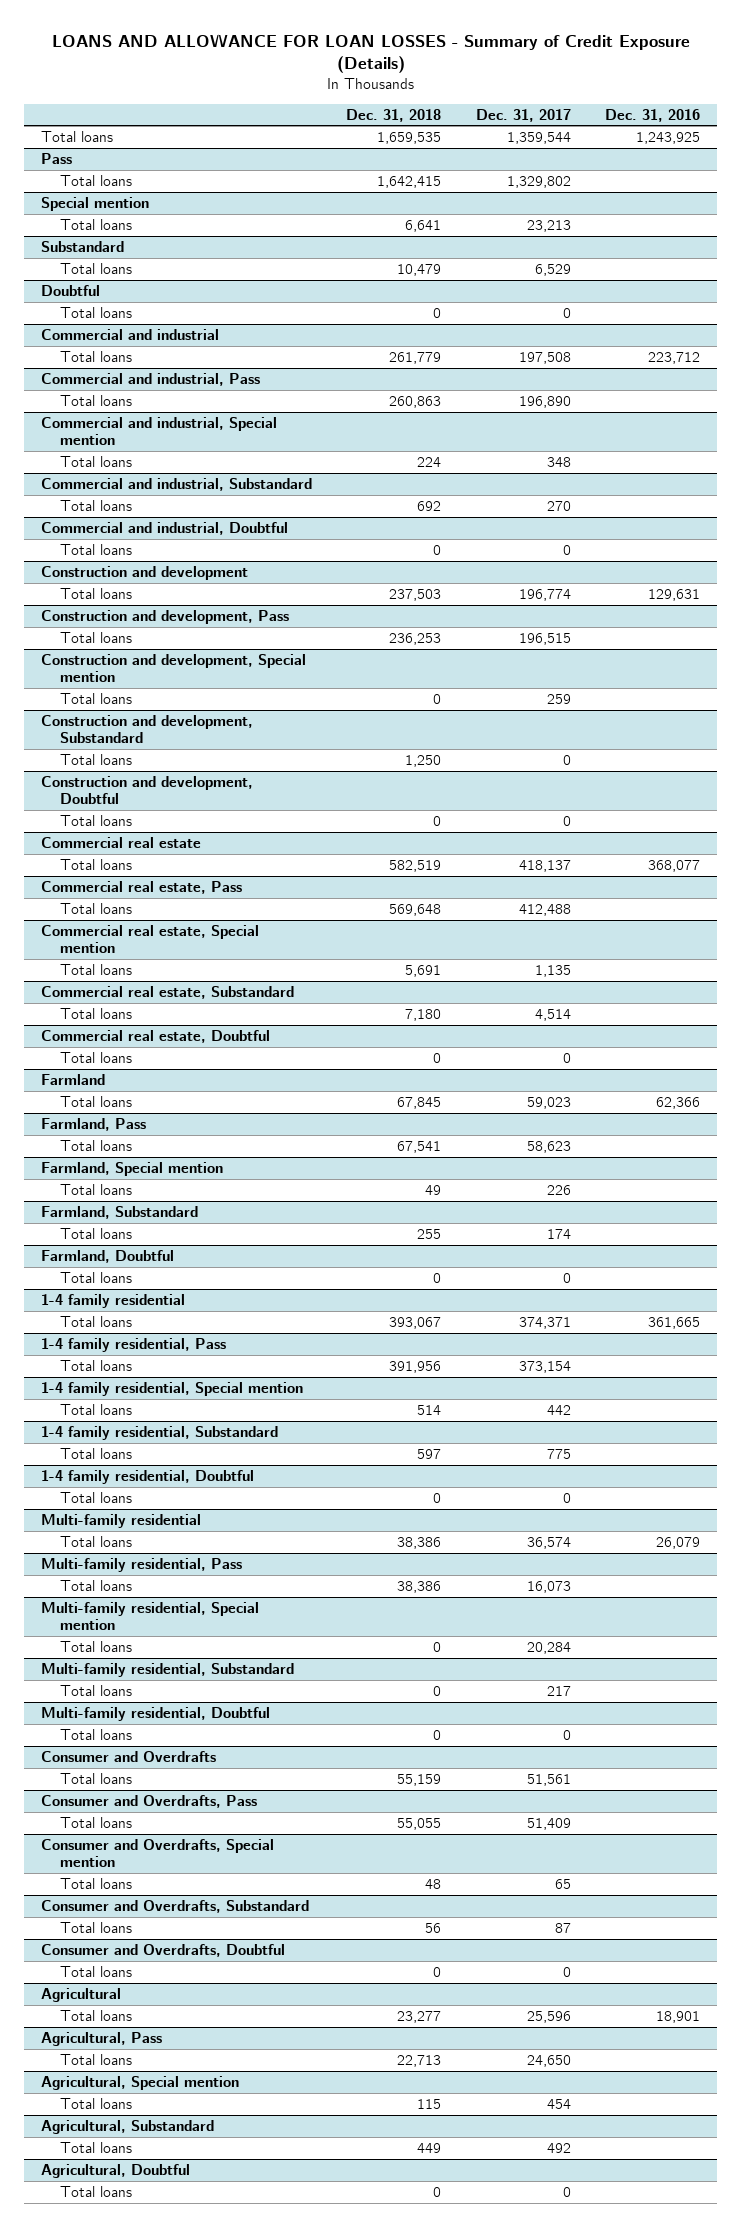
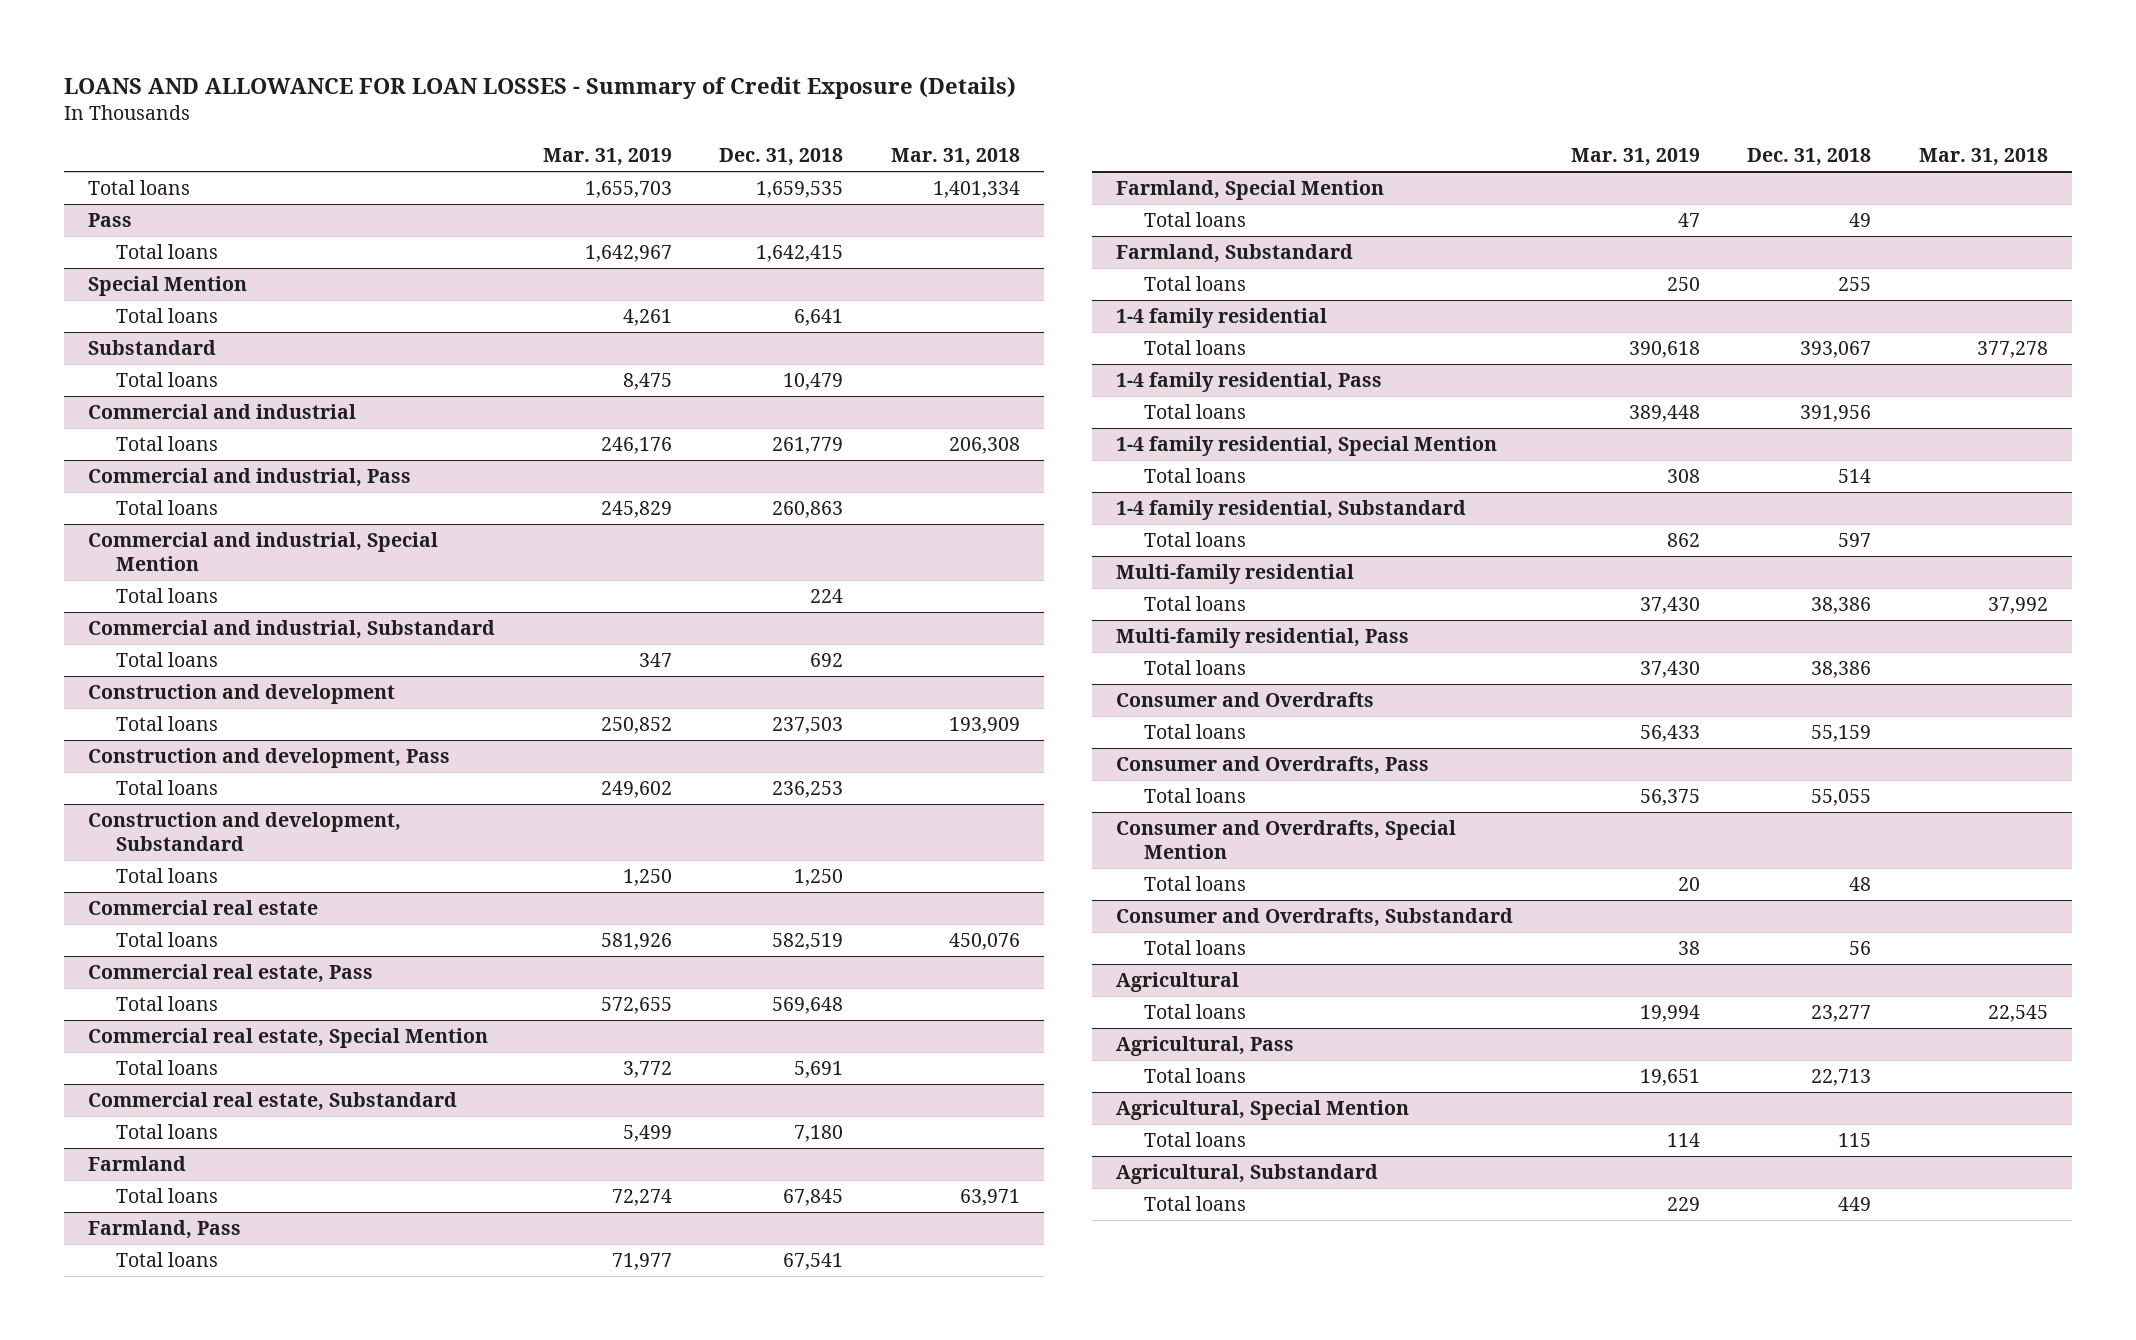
- | Dec. 31, 2018 | Dec. 31, 2017 | Dec. 31, 2016
+ | Mar. 31, 2019 | Dec. 31, 2018 | Mar. 31, 2018
- Special mention
+ Special Mention
- Doubtful
- Total loans | 0 | 0 |
- Commercial and industrial, Special mention
+ Commercial and industrial, Special Mention
- Commercial and industrial, Doubtful
- Total loans | 0 | 0 |
- Construction and development, Special mention
- Total loans | 0 | 259 |
- Construction and development, Doubtful
- Total loans | 0 | 0 |
- Commercial real estate, Special mention
+ Commercial real estate, Special Mention
- Commercial real estate, Doubtful
- Total loans | 0 | 0 |
- Farmland, Special mention
+ Farmland, Special Mention
- Farmland, Doubtful
- Total loans | 0 | 0 |
- 1-4 family residential, Special mention
+ 1-4 family residential, Special Mention
- 1-4 family residential, Doubtful
- Total loans | 0 | 0 |
- Multi-family residential, Special mention
- Total loans | 0 | 20,284 |
- Multi-family residential, Substandard
- Total loans | 0 | 217 |
- Multi-family residential, Doubtful
- Total loans | 0 | 0 |
- Consumer and Overdrafts, Special mention
+ Consumer and Overdrafts, Special Mention
- Consumer and Overdrafts, Doubtful
- Total loans | 0 | 0 |
- Agricultural, Special mention
+ Agricultural, Special Mention
- Agricultural, Doubtful
- Total loans | 0 | 0 |

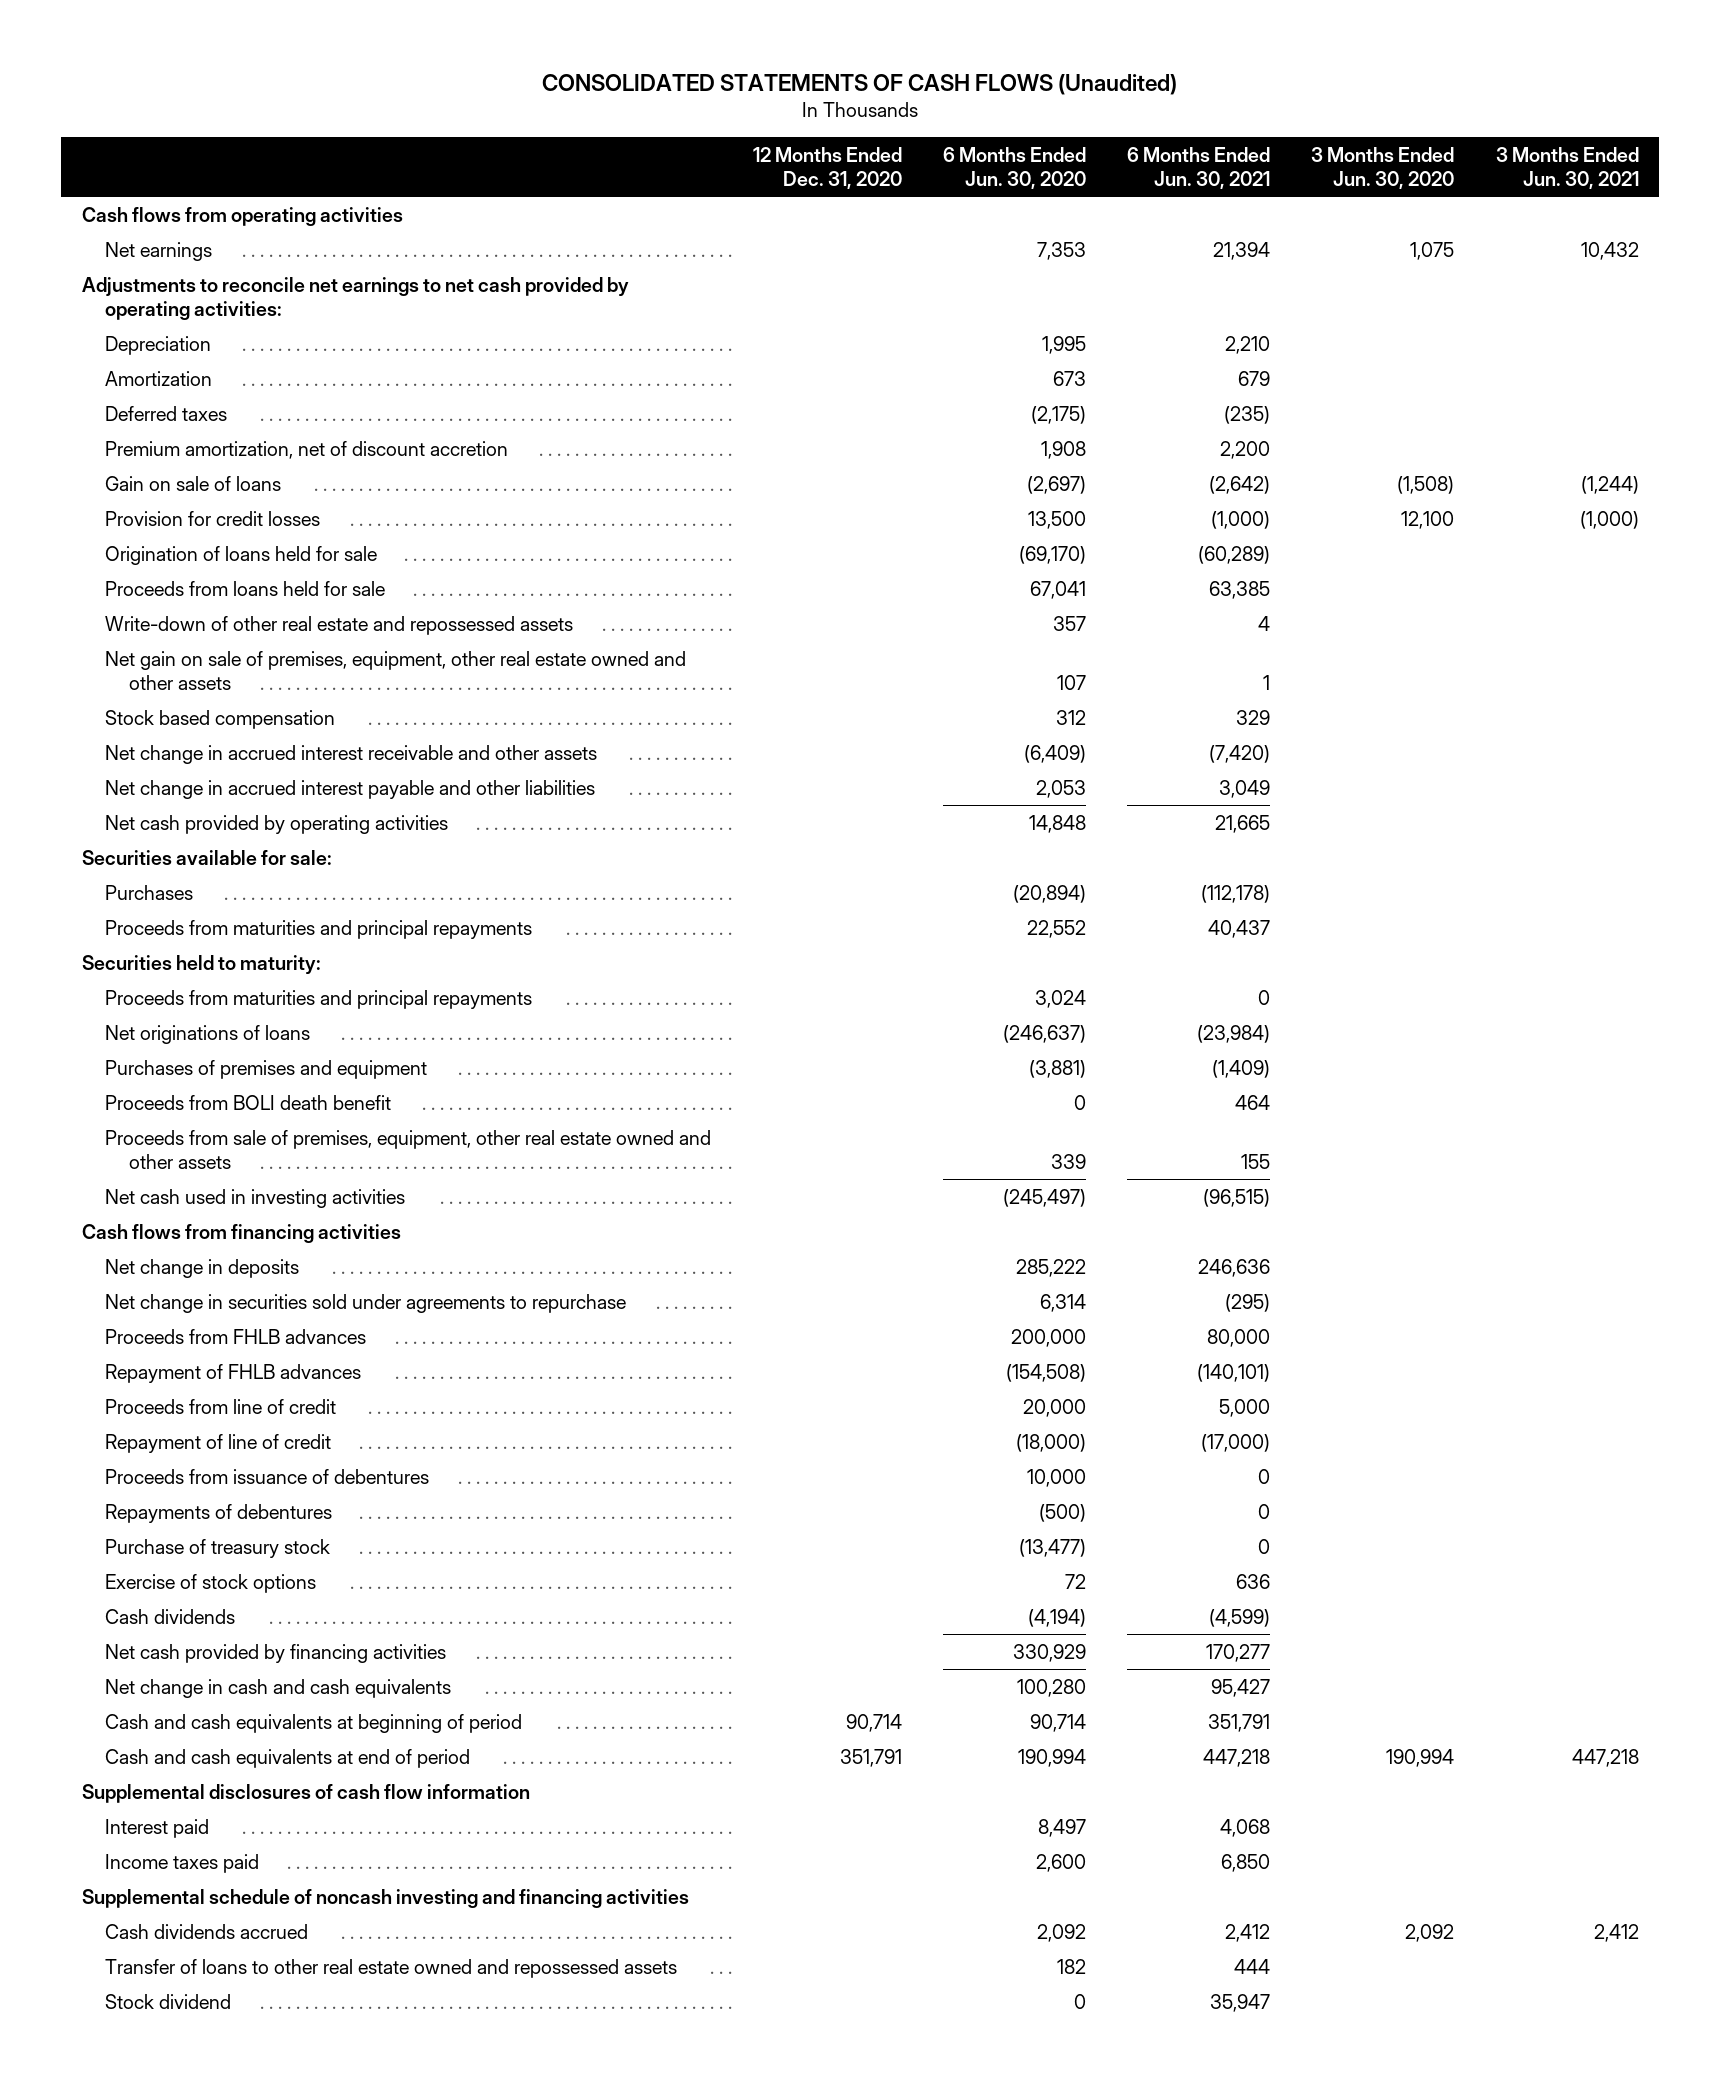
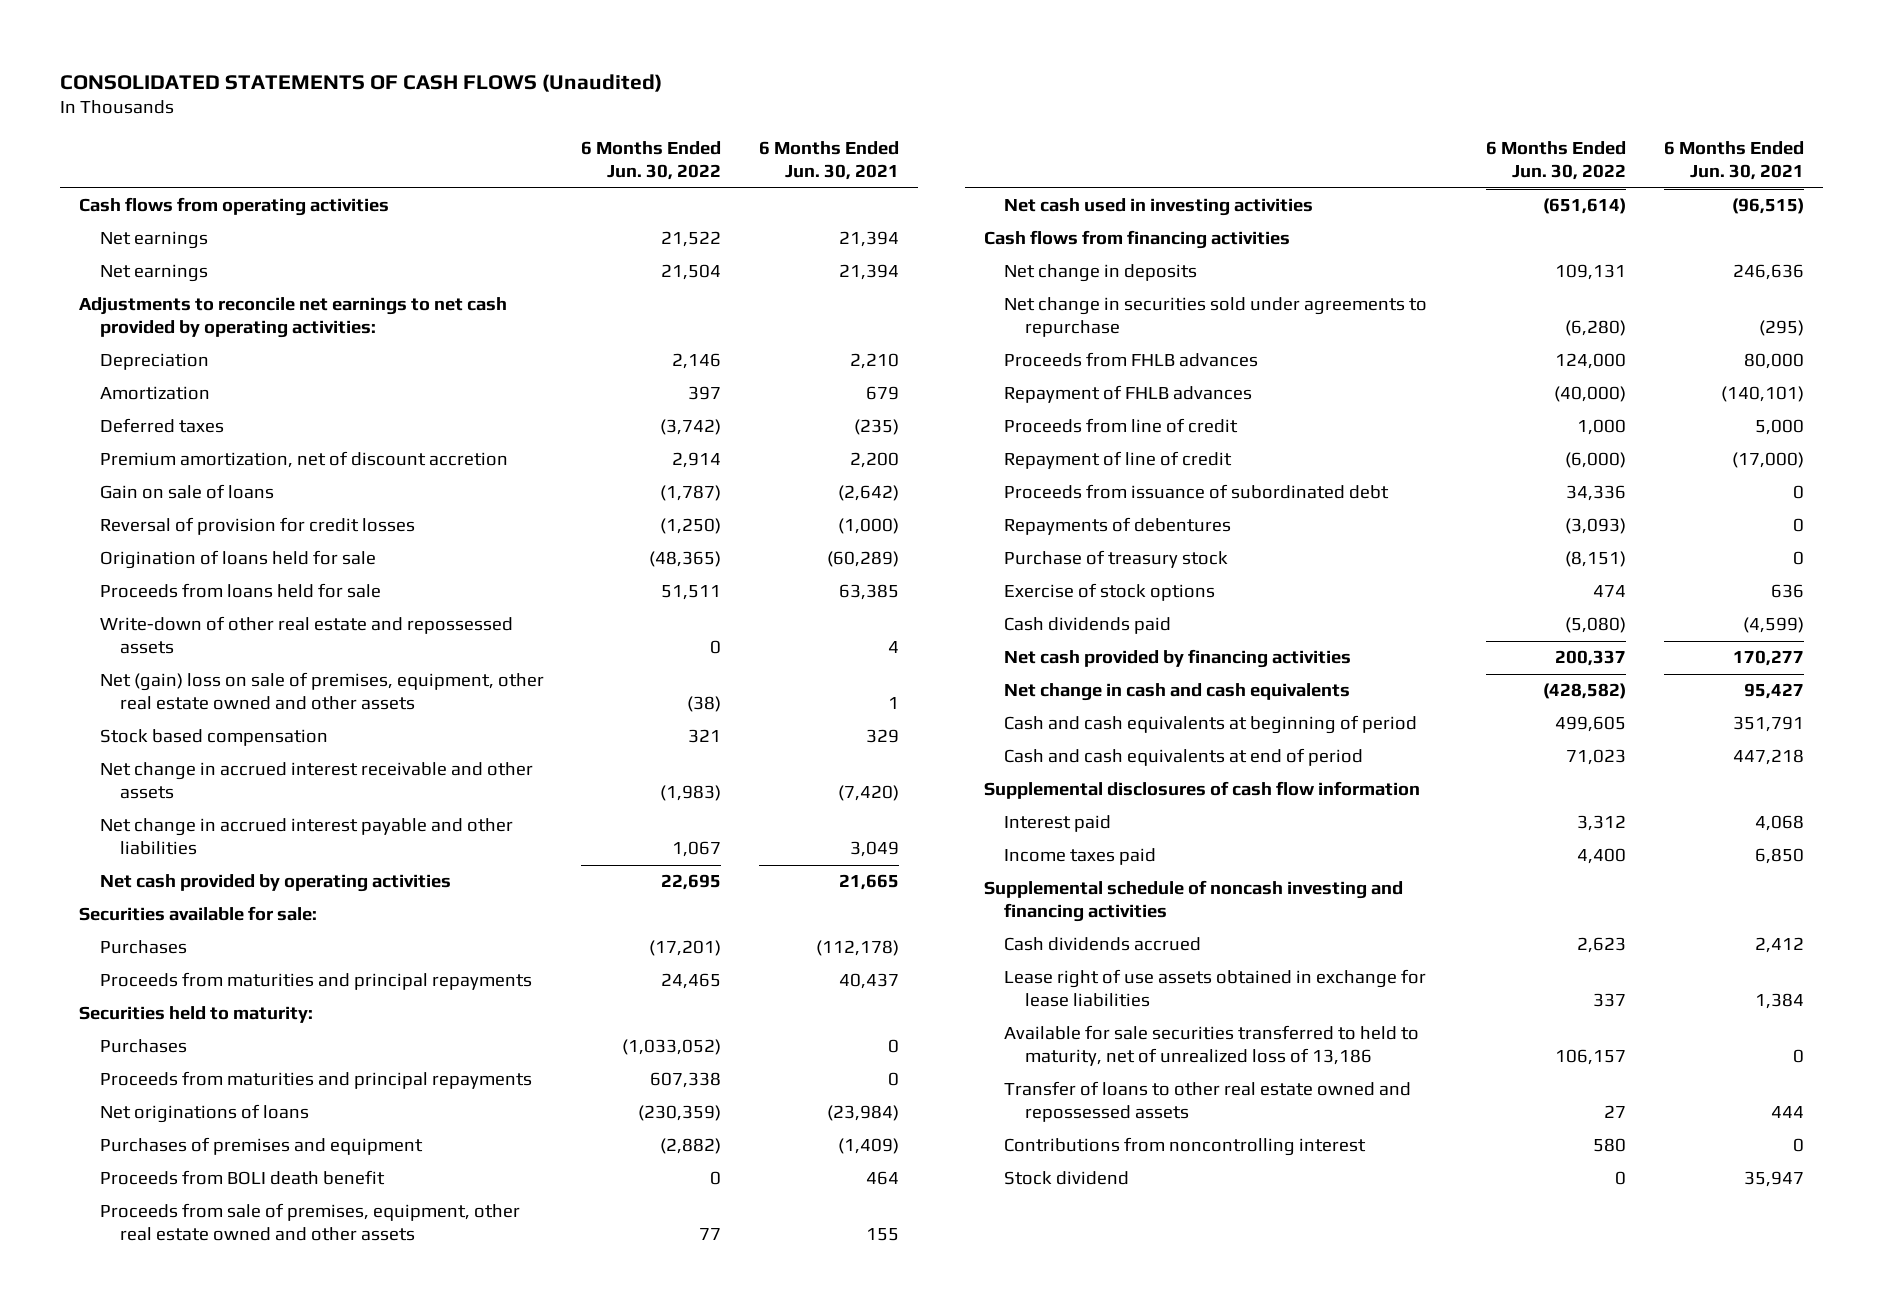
- | 12 Months Ended Dec. 31, 2020 | 6 Months Ended Jun. 30, 2020 | 6 Months Ended Jun. 30, 2021 | 3 Months Ended Jun. 30, 2020 | 3 Months Ended Jun. 30, 2021
+ | 6 Months Ended Jun. 30, 2022 | 6 Months Ended Jun. 30, 2021
+ Net earnings | 21,504 | 21,394
- Provision for credit losses | | 13,500 | (1,000) | 12,100 | (1,000)
+ Reversal of provision for credit losses | (1,250) | (1,000)
- Net gain on sale of premises, equipment, other real estate owned and other assets | | 107 | 1 | |
+ Net (gain) loss on sale of premises, equipment, other real estate owned and other assets | (38) | 1
+ Purchases | (1,033,052) | 0
- Proceeds from issuance of debentures | | 10,000 | 0 | |
+ Proceeds from issuance of subordinated debt | 34,336 | 0
- Cash dividends | | (4,194) | (4,599) | |
+ Cash dividends paid | (5,080) | (4,599)
+ Lease right of use assets obtained in exchange for lease liabilities | 337 | 1,384
+ Available for sale securities transferred to held to maturity, net of unrealized loss of 13,186 | 106,157 | 0
+ Contributions from noncontrolling interest | 580 | 0

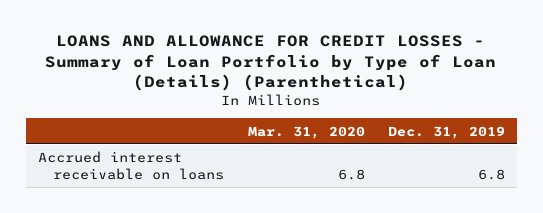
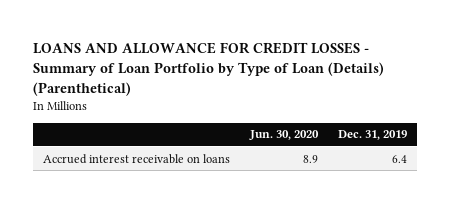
- | Mar. 31, 2020 | Dec. 31, 2019
+ | Jun. 30, 2020 | Dec. 31, 2019
- Accrued interest receivable on loans | 6.8 | 6.8
+ Accrued interest receivable on loans | 8.9 | 6.4

